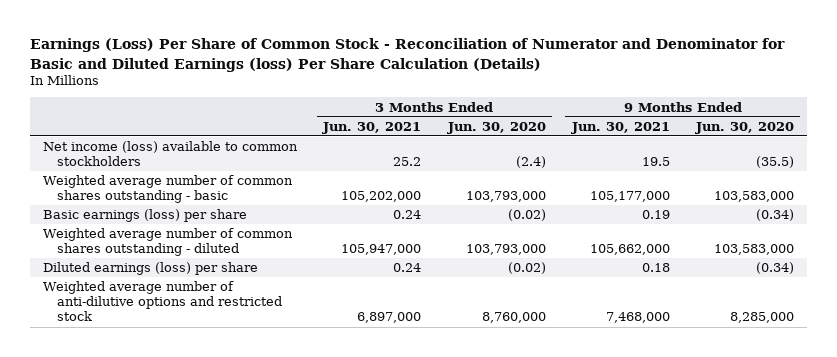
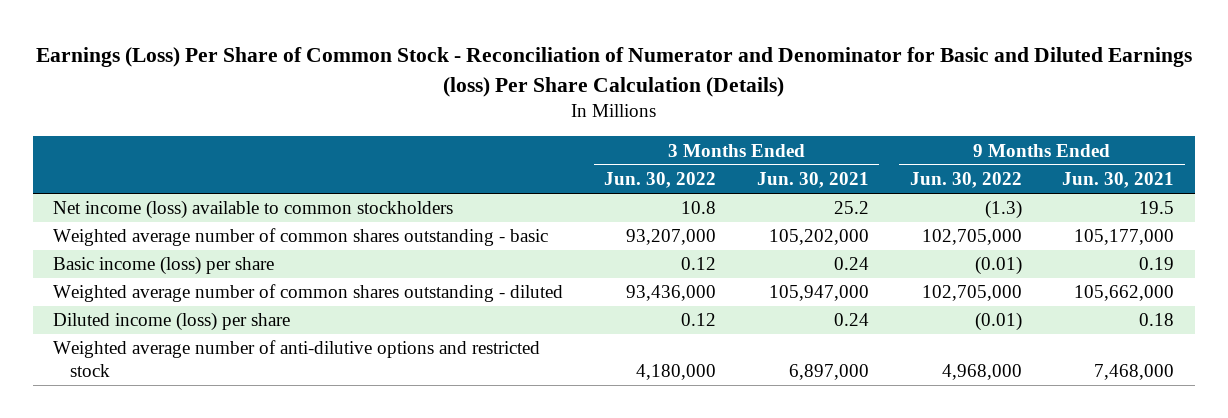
- | 3 Months Ended Jun. 30, 2021 | 3 Months Ended Jun. 30, 2020 | 9 Months Ended Jun. 30, 2021 | 9 Months Ended Jun. 30, 2020
+ | 3 Months Ended Jun. 30, 2022 | 3 Months Ended Jun. 30, 2021 | 9 Months Ended Jun. 30, 2022 | 9 Months Ended Jun. 30, 2021
- Basic earnings (loss) per share | 0.24 | (0.02) | 0.19 | (0.34)
+ Basic income (loss) per share | 0.12 | 0.24 | (0.01) | 0.19
- Diluted earnings (loss) per share | 0.24 | (0.02) | 0.18 | (0.34)
+ Diluted income (loss) per share | 0.12 | 0.24 | (0.01) | 0.18

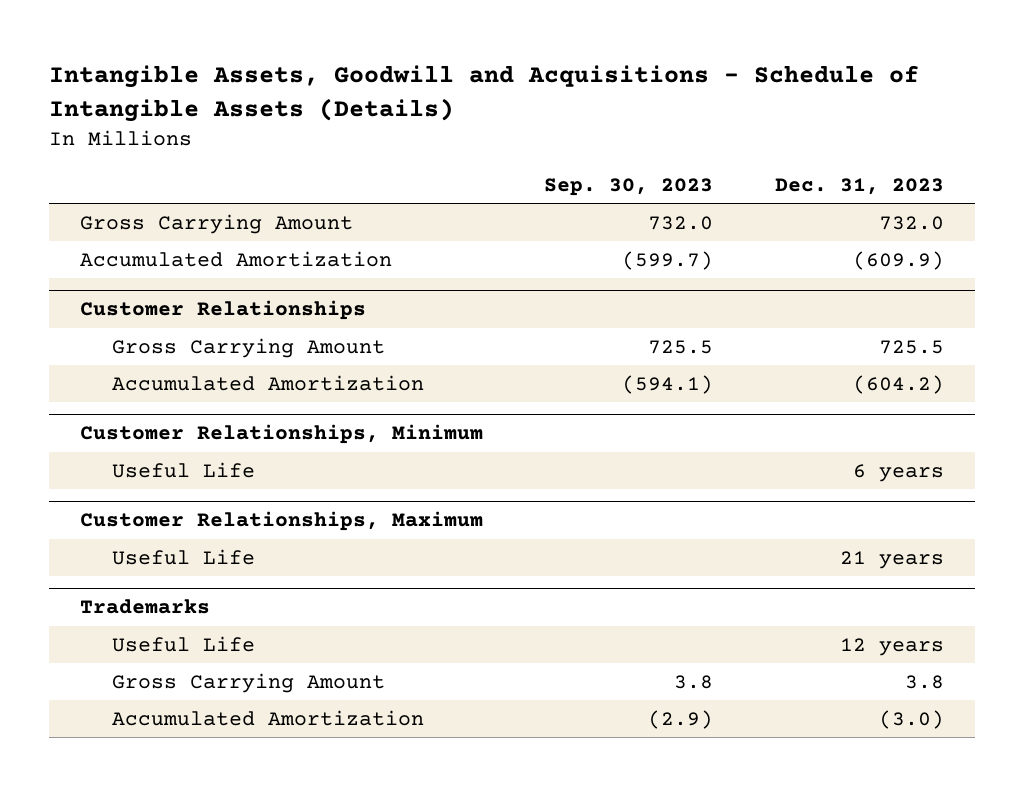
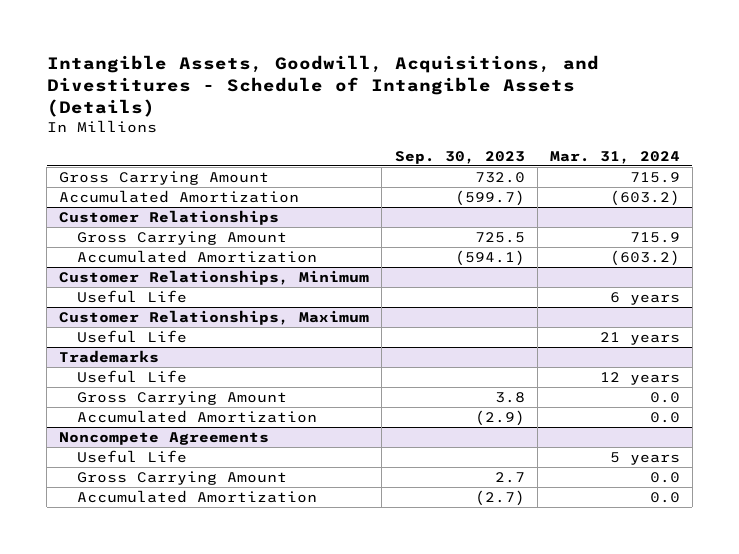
- Intangible Assets, Goodwill and Acquisitions - Schedule of Intangible Assets (Details)
+ Intangible Assets, Goodwill, Acquisitions, and Divestitures - Schedule of Intangible Assets (Details)
- | Sep. 30, 2023 | Dec. 31, 2023
+ | Sep. 30, 2023 | Mar. 31, 2024
+ Noncompete Agreements
+ Useful Life | | 5 years
+ Gross Carrying Amount | 2.7 | 0.0
+ Accumulated Amortization | (2.7) | 0.0

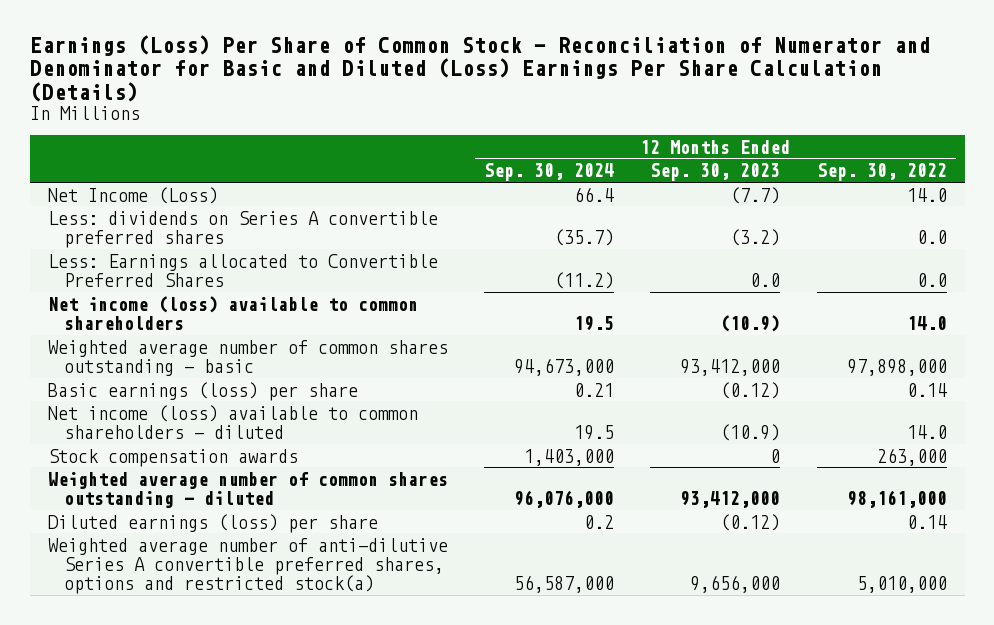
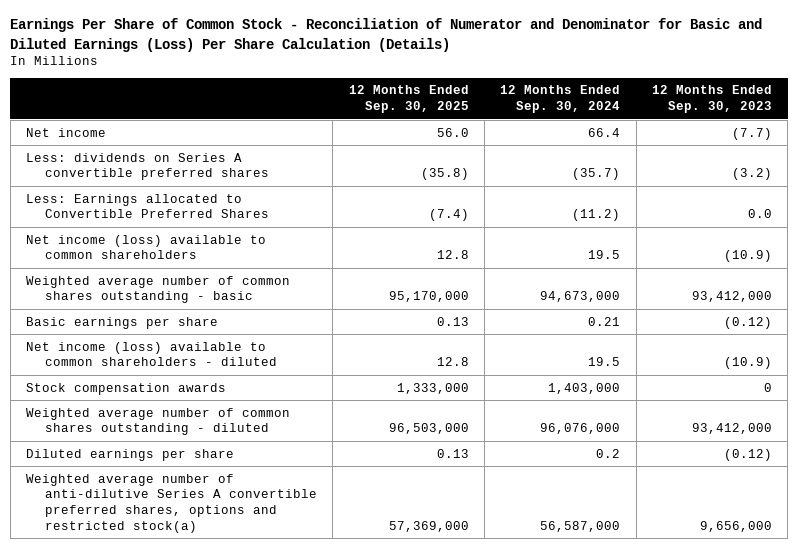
- Earnings (Loss) Per Share of Common Stock - Reconciliation of Numerator and Denominator for Basic and Diluted (Loss) Earnings Per Share Calculation (Details)
+ Earnings Per Share of Common Stock - Reconciliation of Numerator and Denominator for Basic and Diluted Earnings (Loss) Per Share Calculation (Details)
- | 12 Months Ended Sep. 30, 2024 | 12 Months Ended Sep. 30, 2023 | 12 Months Ended Sep. 30, 2022
+ | 12 Months Ended Sep. 30, 2025 | 12 Months Ended Sep. 30, 2024 | 12 Months Ended Sep. 30, 2023
- Net Income (Loss) | 66.4 | (7.7) | 14.0
+ Net income | 56.0 | 66.4 | (7.7)
- Basic earnings (loss) per share | 0.21 | (0.12) | 0.14
+ Basic earnings per share | 0.13 | 0.21 | (0.12)
- Diluted earnings (loss) per share | 0.2 | (0.12) | 0.14
+ Diluted earnings per share | 0.13 | 0.2 | (0.12)

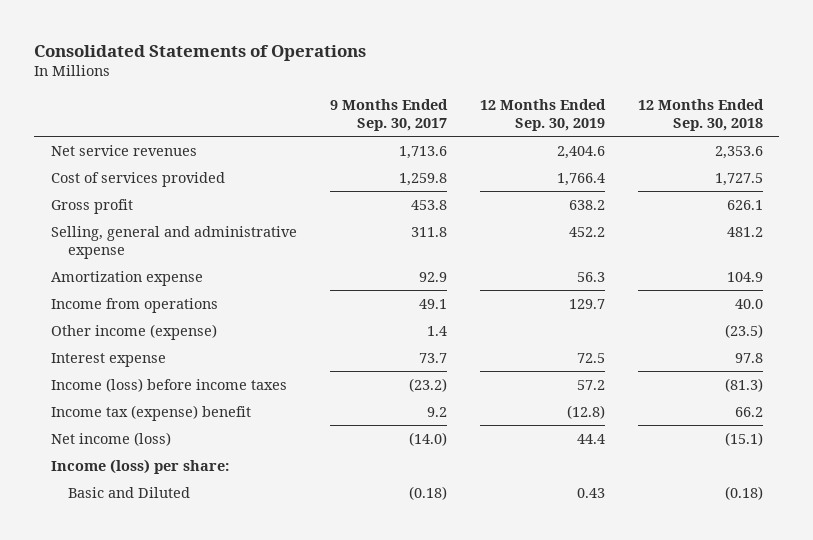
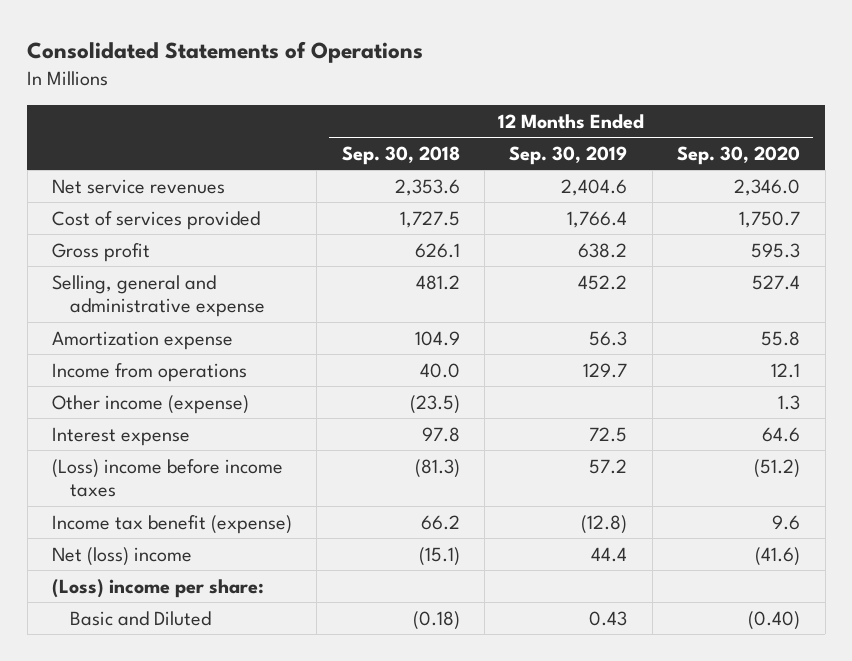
- | 9 Months Ended Sep. 30, 2017 | 12 Months Ended Sep. 30, 2019 | 12 Months Ended Sep. 30, 2018
+ | 12 Months Ended Sep. 30, 2018 | 12 Months Ended Sep. 30, 2019 | 12 Months Ended Sep. 30, 2020
- Income (loss) before income taxes | (23.2) | 57.2 | (81.3)
- Income tax (expense) benefit | 9.2 | (12.8) | 66.2
- Net income (loss) | (14.0) | 44.4 | (15.1)
- Income (loss) per share:
+ (Loss) income before income taxes | (81.3) | 57.2 | (51.2)
+ Income tax benefit (expense) | 66.2 | (12.8) | 9.6
+ Net (loss) income | (15.1) | 44.4 | (41.6)
+ (Loss) income per share:

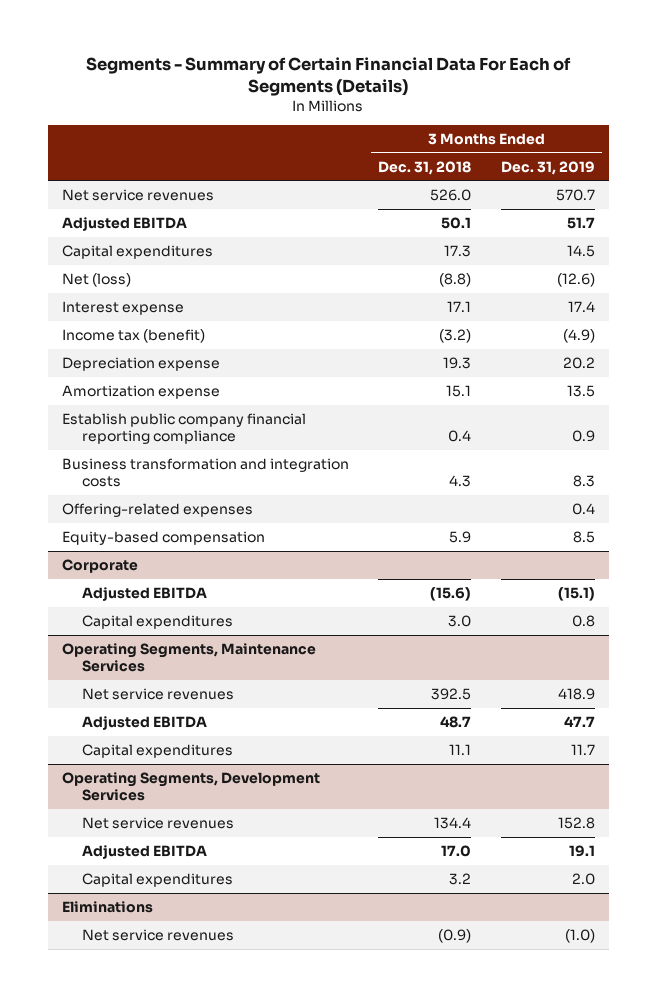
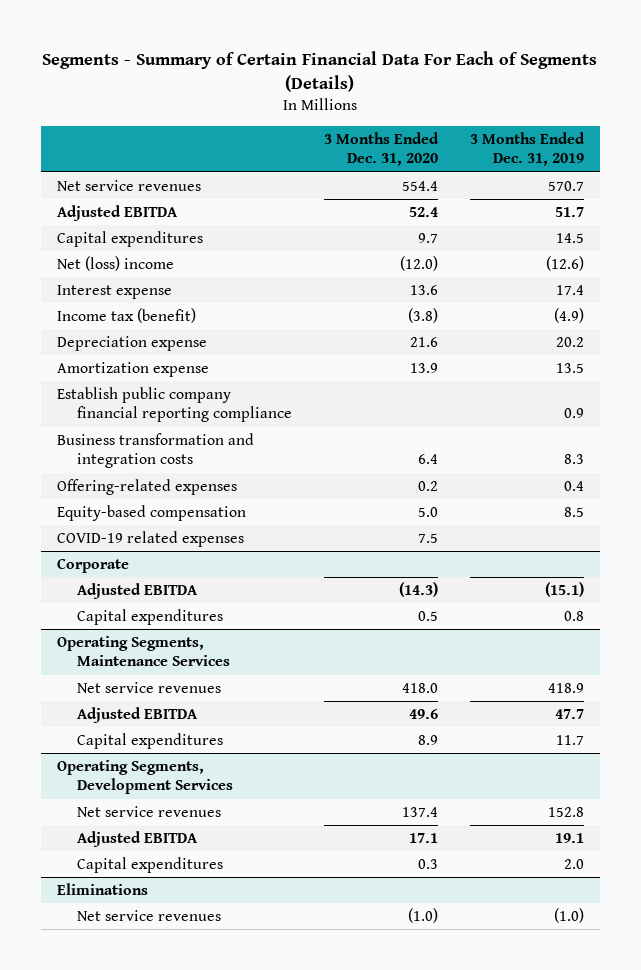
- | 3 Months Ended Dec. 31, 2018 | 3 Months Ended Dec. 31, 2019
+ | 3 Months Ended Dec. 31, 2020 | 3 Months Ended Dec. 31, 2019
- Net (loss) | (8.8) | (12.6)
+ Net (loss) income | (12.0) | (12.6)
+ COVID-19 related expenses | 7.5 |

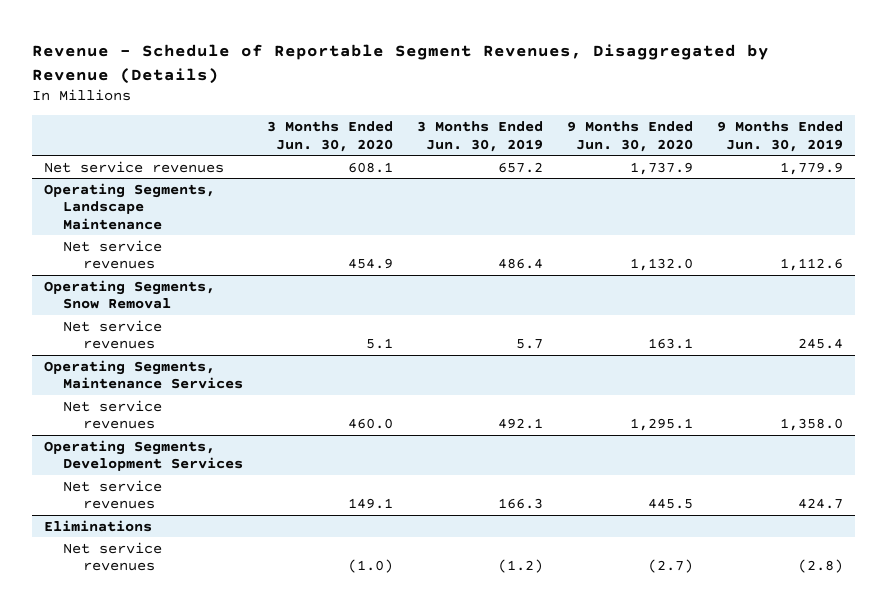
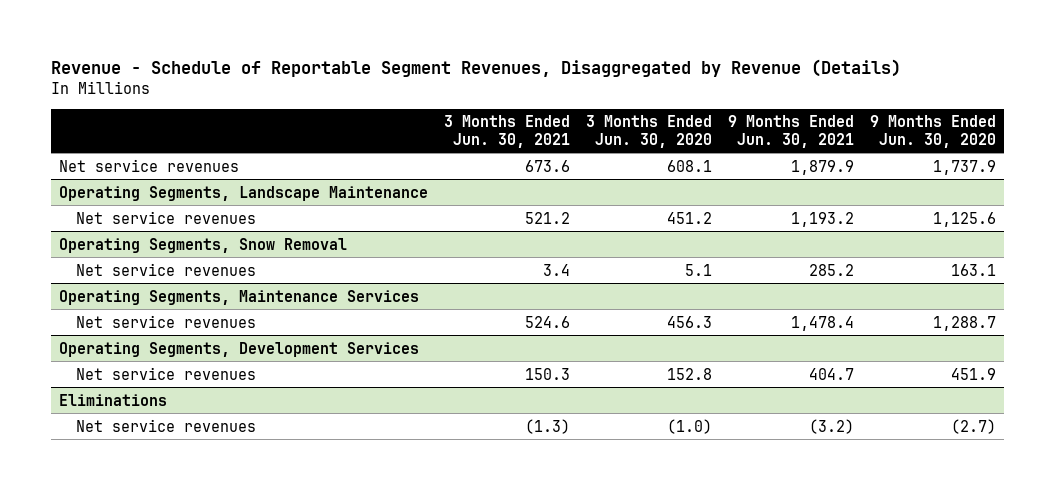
- | 3 Months Ended Jun. 30, 2020 | 3 Months Ended Jun. 30, 2019 | 9 Months Ended Jun. 30, 2020 | 9 Months Ended Jun. 30, 2019
+ | 3 Months Ended Jun. 30, 2021 | 3 Months Ended Jun. 30, 2020 | 9 Months Ended Jun. 30, 2021 | 9 Months Ended Jun. 30, 2020
@ Operating Segments, Landscape Maintenance
- Net service revenues | 454.9 | 486.4 | 1,132.0 | 1,112.6
+ Net service revenues | 521.2 | 451.2 | 1,193.2 | 1,125.6
@ Operating Segments, Maintenance Services
- Net service revenues | 460.0 | 492.1 | 1,295.1 | 1,358.0
+ Net service revenues | 524.6 | 456.3 | 1,478.4 | 1,288.7
@ Operating Segments, Development Services
- Net service revenues | 149.1 | 166.3 | 445.5 | 424.7
+ Net service revenues | 150.3 | 152.8 | 404.7 | 451.9

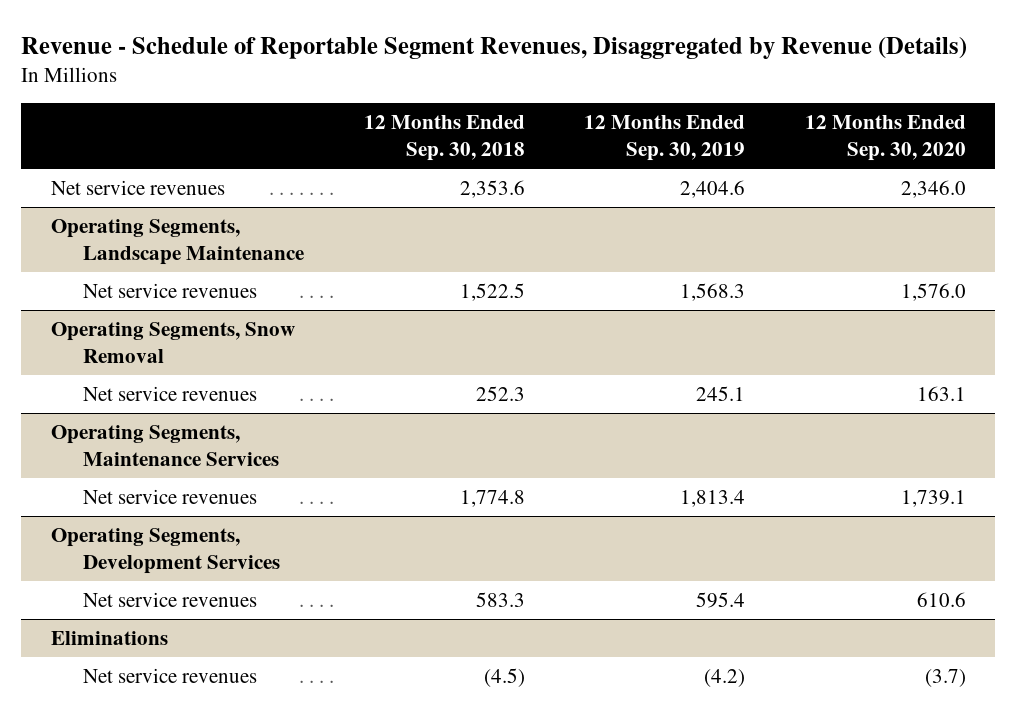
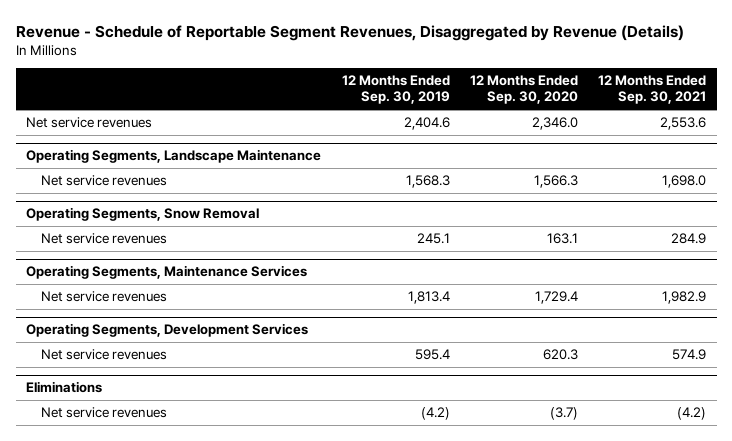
- | 12 Months Ended Sep. 30, 2018 | 12 Months Ended Sep. 30, 2019 | 12 Months Ended Sep. 30, 2020
+ | 12 Months Ended Sep. 30, 2019 | 12 Months Ended Sep. 30, 2020 | 12 Months Ended Sep. 30, 2021
@ Operating Segments, Landscape Maintenance
- Net service revenues | 1,522.5 | 1,568.3 | 1,576.0
+ Net service revenues | 1,568.3 | 1,566.3 | 1,698.0
@ Operating Segments, Maintenance Services
- Net service revenues | 1,774.8 | 1,813.4 | 1,739.1
+ Net service revenues | 1,813.4 | 1,729.4 | 1,982.9
@ Operating Segments, Development Services
- Net service revenues | 583.3 | 595.4 | 610.6
+ Net service revenues | 595.4 | 620.3 | 574.9

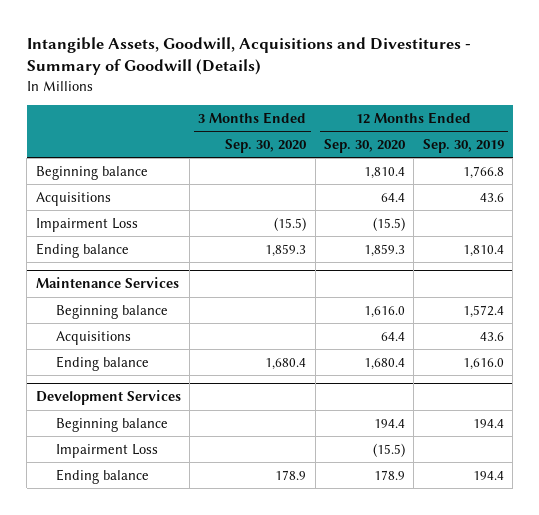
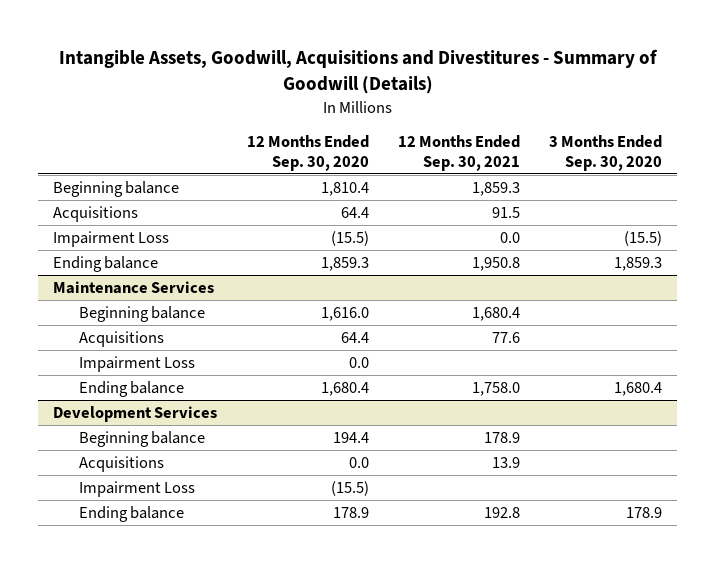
- | 3 Months Ended Sep. 30, 2020 | 12 Months Ended Sep. 30, 2020 | 12 Months Ended Sep. 30, 2019
+ | 12 Months Ended Sep. 30, 2020 | 12 Months Ended Sep. 30, 2021 | 3 Months Ended Sep. 30, 2020
@ Maintenance Services
+ Impairment Loss | 0.0 | |
@ Development Services
+ Acquisitions | 0.0 | 13.9 |

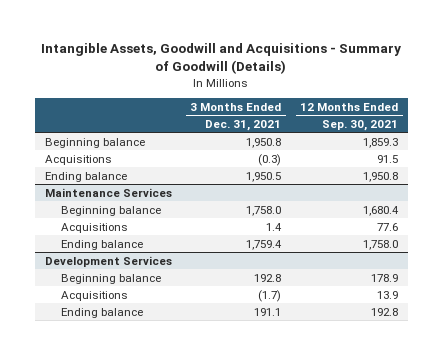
- Intangible Assets, Goodwill, Acquisitions and Divestitures - Summary of Goodwill (Details)
+ Intangible Assets, Goodwill and Acquisitions - Summary of Goodwill (Details)
- | 12 Months Ended Sep. 30, 2020 | 12 Months Ended Sep. 30, 2021 | 3 Months Ended Sep. 30, 2020
+ | 3 Months Ended Dec. 31, 2021 | 12 Months Ended Sep. 30, 2021
- Impairment Loss | (15.5) | 0.0 | (15.5)
@ Maintenance Services
- Impairment Loss | 0.0 | |
@ Development Services
- Impairment Loss | (15.5) | |

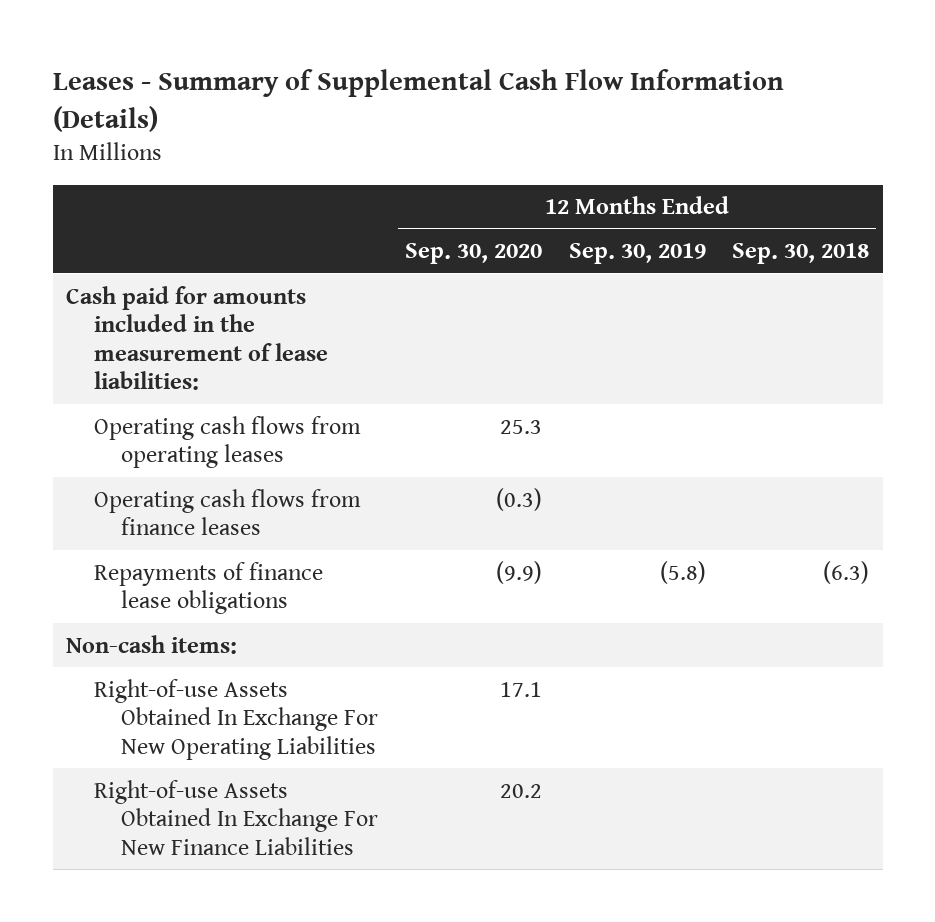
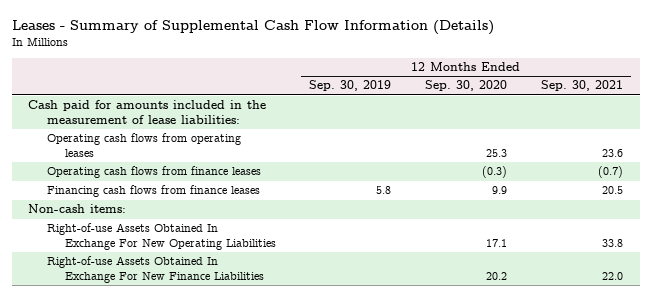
- | 12 Months Ended Sep. 30, 2020 | 12 Months Ended Sep. 30, 2019 | 12 Months Ended Sep. 30, 2018
+ | 12 Months Ended Sep. 30, 2019 | 12 Months Ended Sep. 30, 2020 | 12 Months Ended Sep. 30, 2021
- Repayments of finance lease obligations | (9.9) | (5.8) | (6.3)
+ Financing cash flows from finance leases | 5.8 | 9.9 | 20.5

